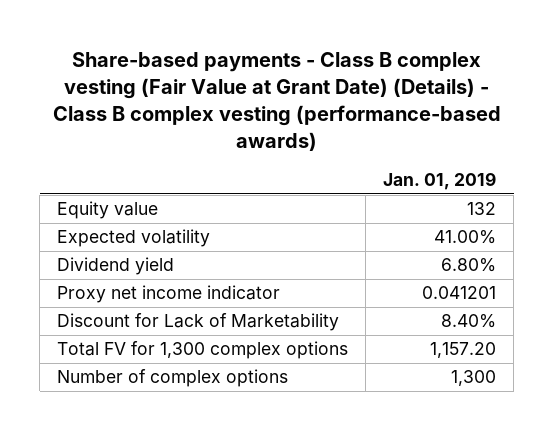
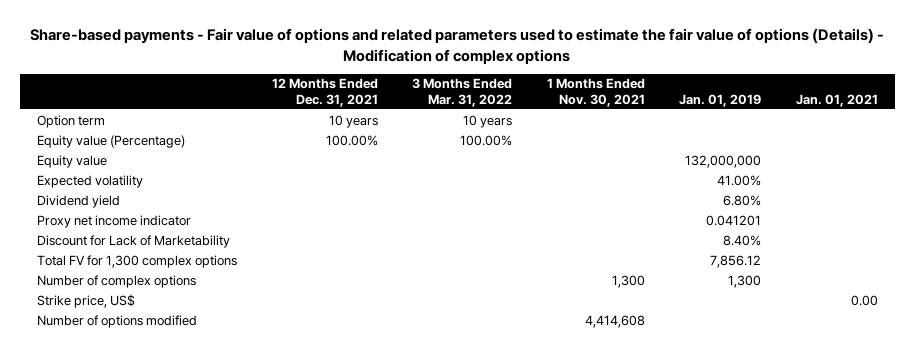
- Share-based payments - Class B complex vesting (Fair Value at Grant Date) (Details) - Class B complex vesting (performance-based awards)
+ Share-based payments - Fair value of options and related parameters used to estimate the fair value of options (Details) - Modification of complex options
- | Jan. 01, 2019
+ | 12 Months Ended Dec. 31, 2021 | 3 Months Ended Mar. 31, 2022 | 1 Months Ended Nov. 30, 2021 | Jan. 01, 2019 | Jan. 01, 2021
- Equity value | 132
+ Option term | 10 years | 10 years | | |
+ Equity value (Percentage) | 100.00% | 100.00% | | |
+ Equity value | | | | 132,000,000 |
- Total FV for 1,300 complex options | 1,157.20
+ Total FV for 1,300 complex options | | | | 7,856.12 |
+ Strike price, US$ | | | | | 0.00
+ Number of options modified | | | 4,414,608 | |

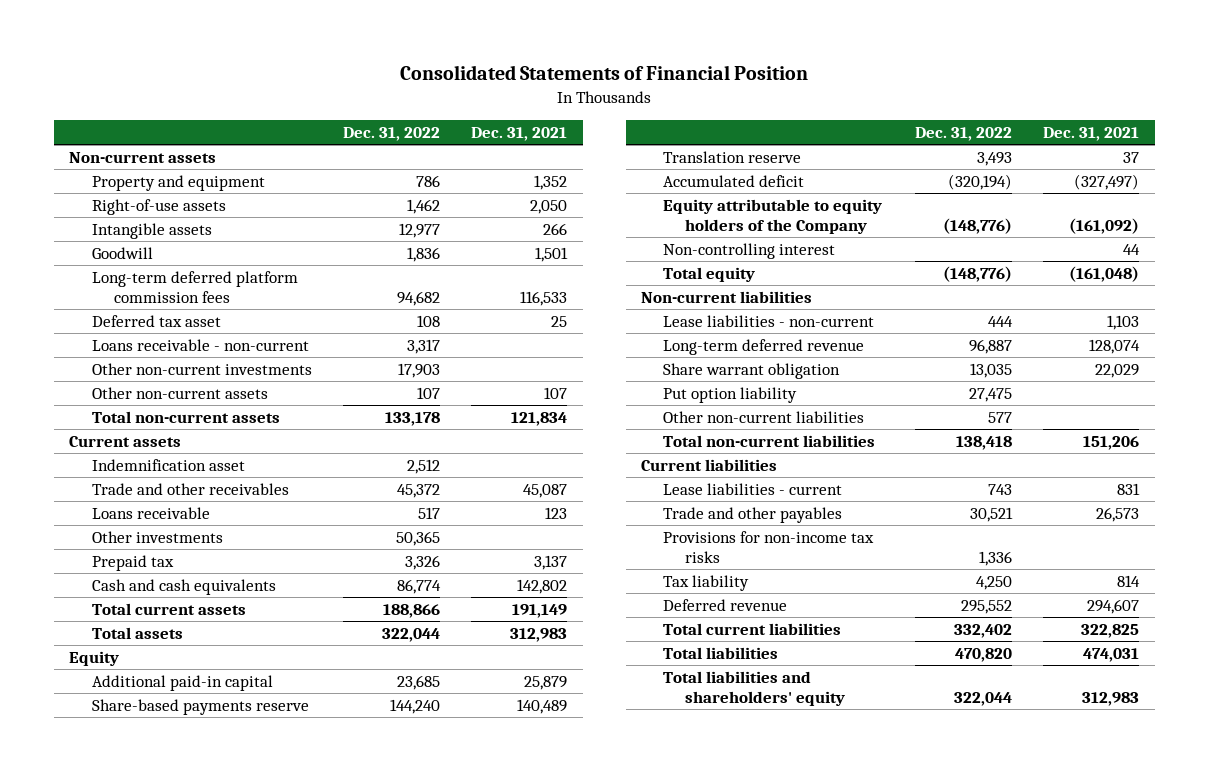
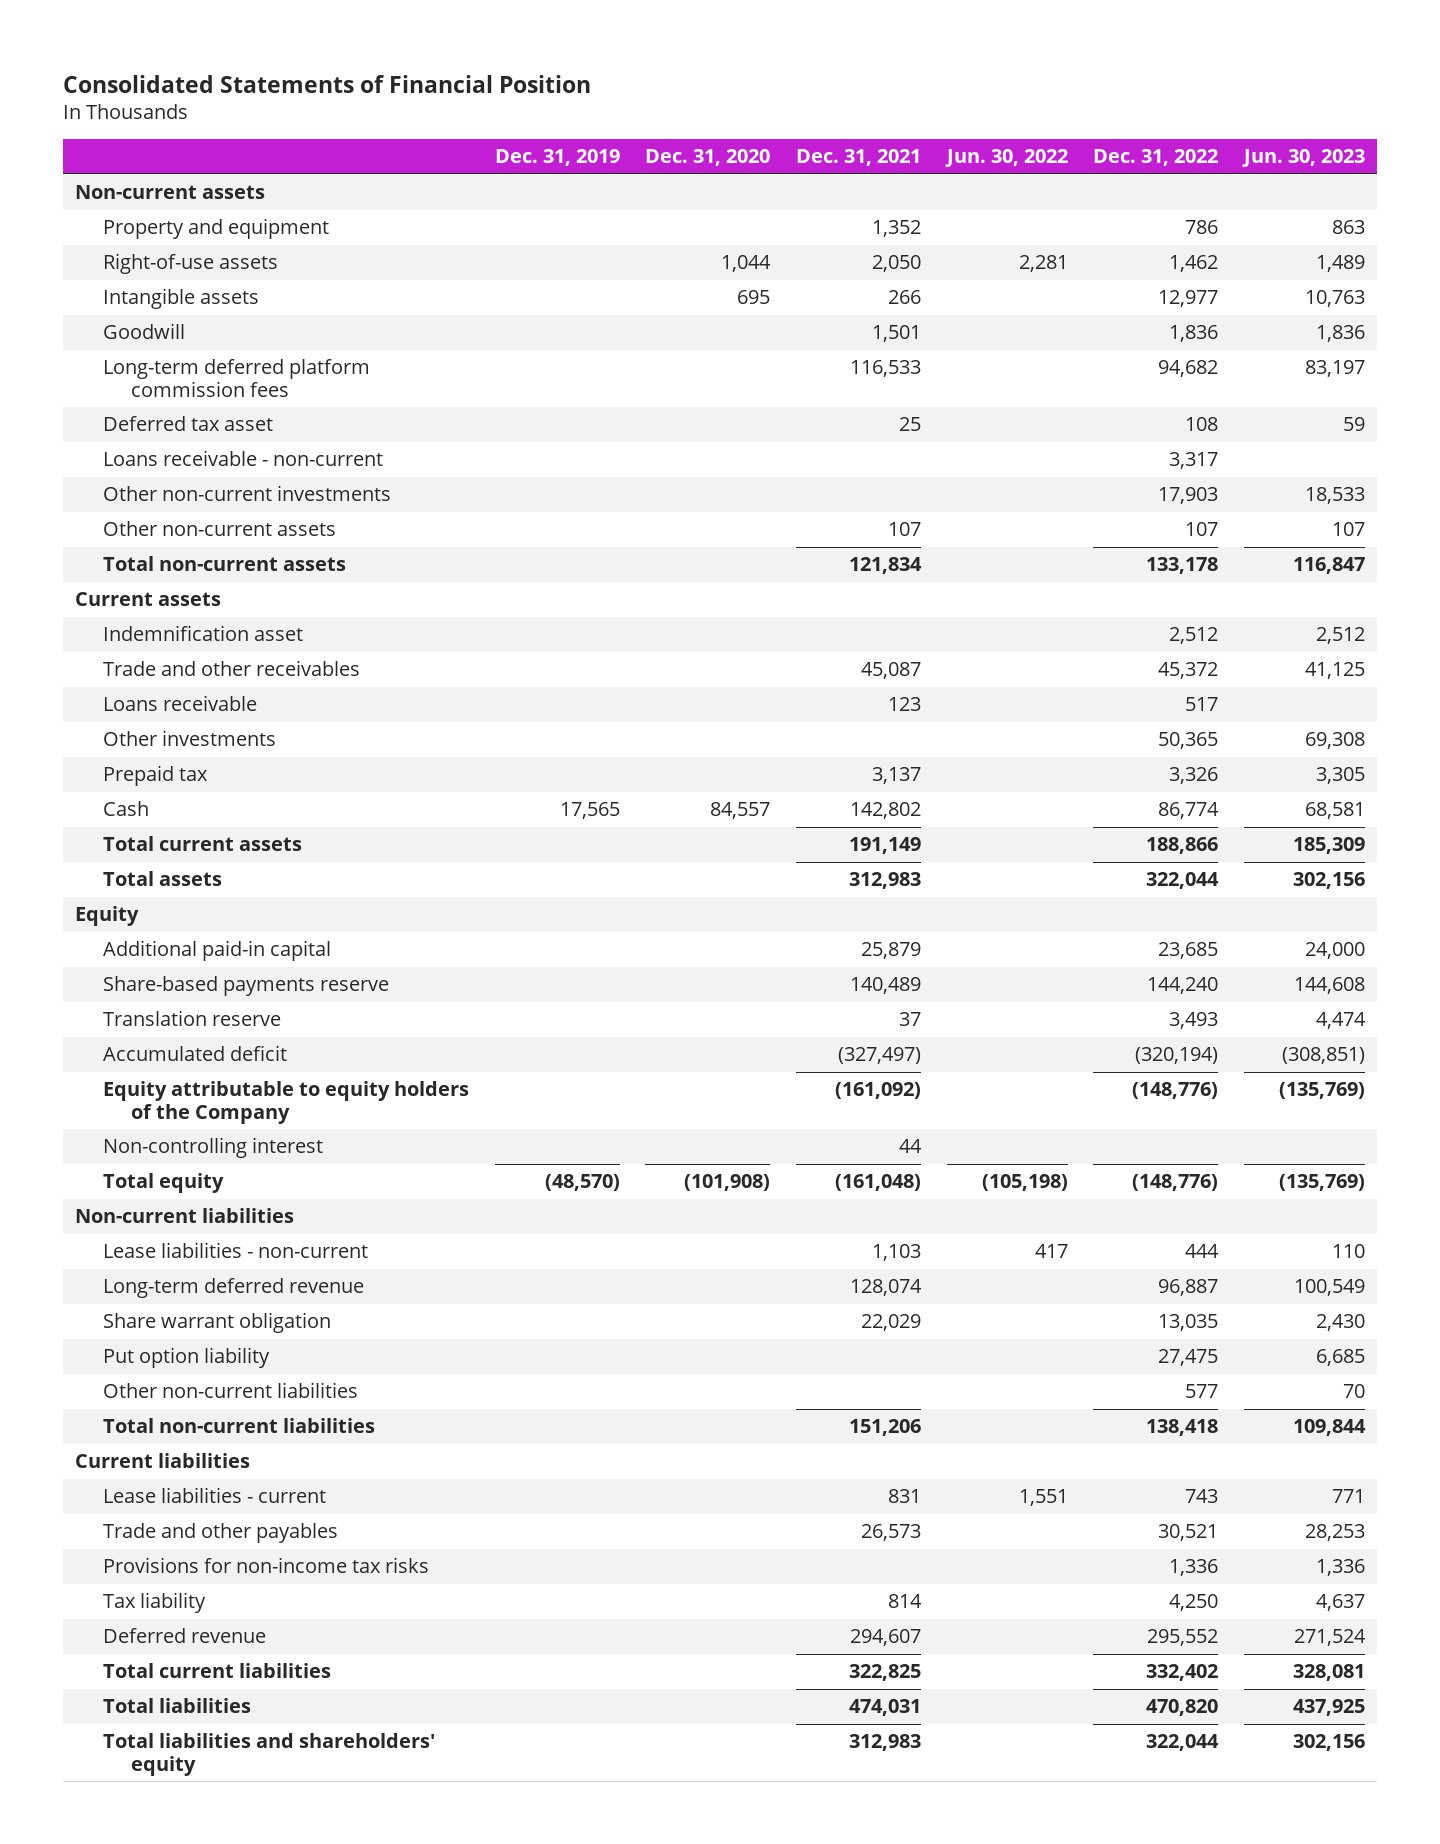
- | Dec. 31, 2022 | Dec. 31, 2021
+ | Dec. 31, 2019 | Dec. 31, 2020 | Dec. 31, 2021 | Jun. 30, 2022 | Dec. 31, 2022 | Jun. 30, 2023
- Cash and cash equivalents | 86,774 | 142,802
+ Cash | 17,565 | 84,557 | 142,802 | | 86,774 | 68,581

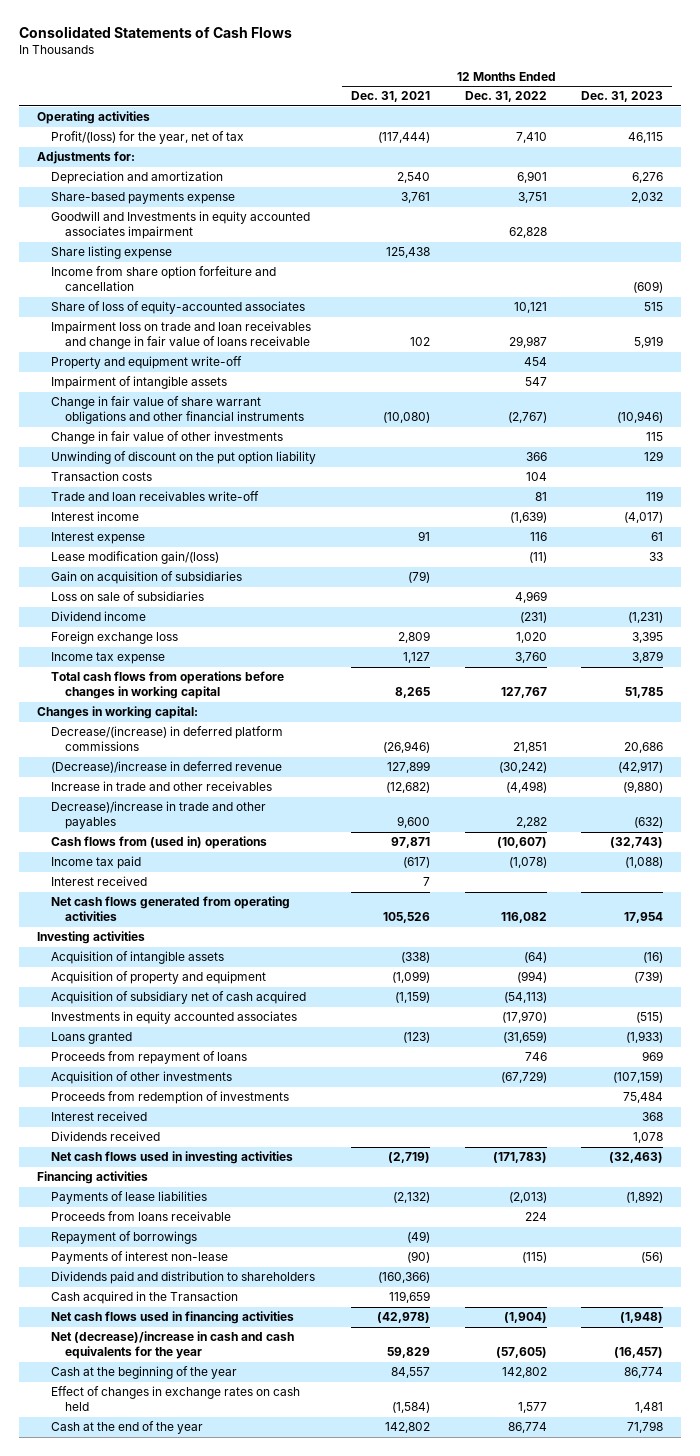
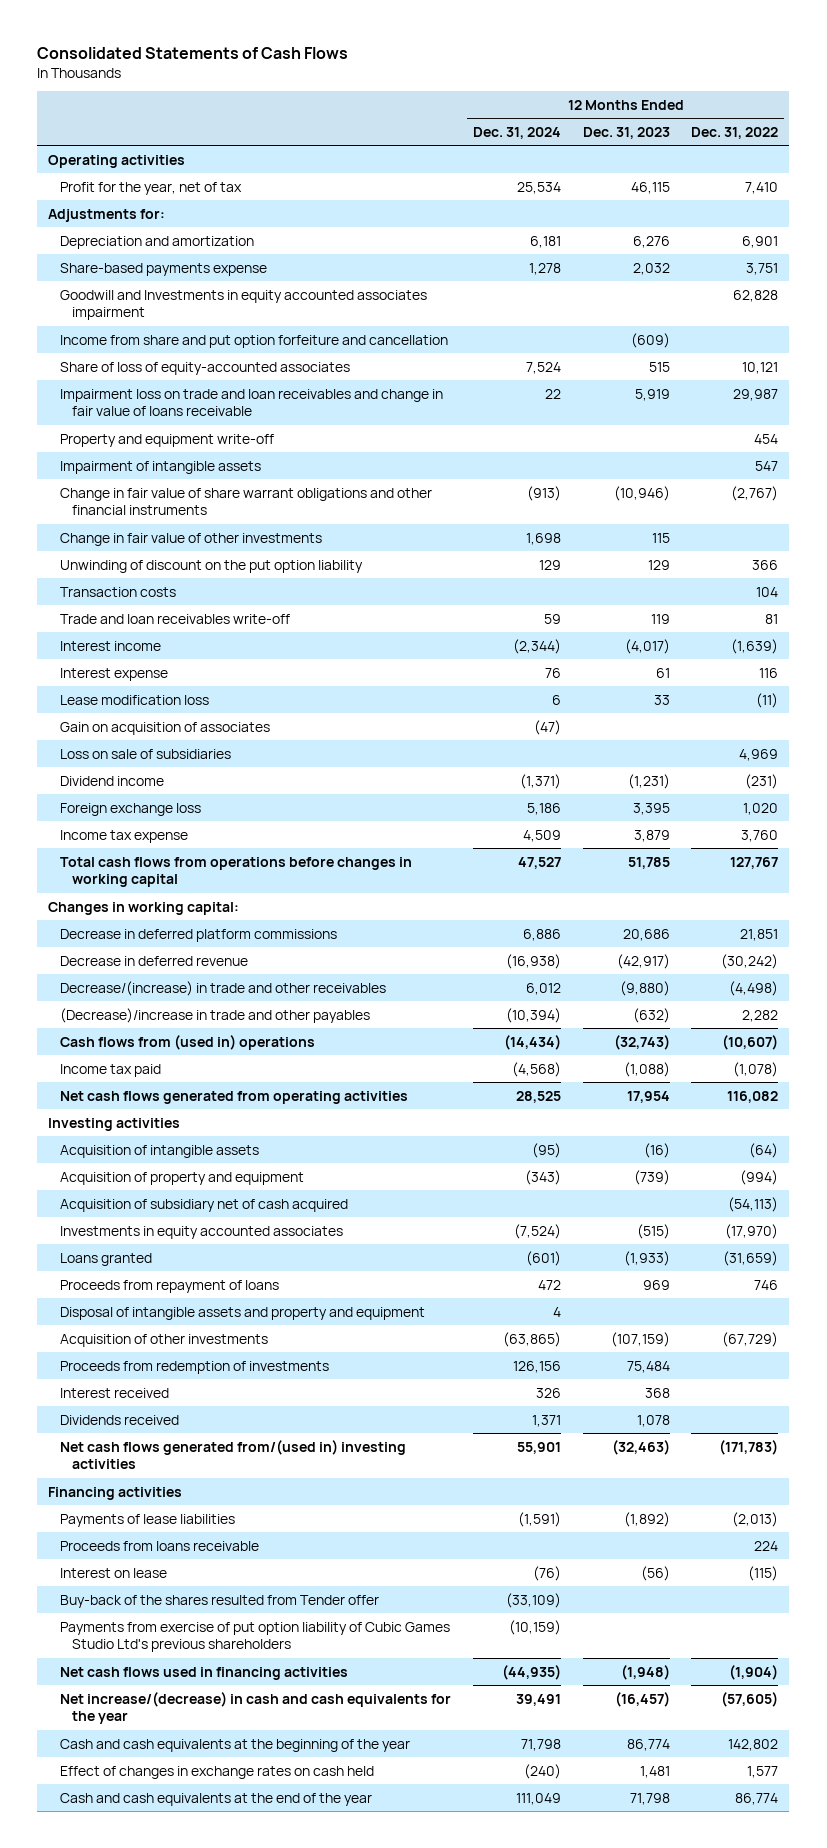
- | 12 Months Ended Dec. 31, 2021 | 12 Months Ended Dec. 31, 2022 | 12 Months Ended Dec. 31, 2023
+ | 12 Months Ended Dec. 31, 2024 | 12 Months Ended Dec. 31, 2023 | 12 Months Ended Dec. 31, 2022
- Profit/(loss) for the year, net of tax | (117,444) | 7,410 | 46,115
+ Profit for the year, net of tax | 25,534 | 46,115 | 7,410
- Share listing expense | 125,438 | |
- Income from share option forfeiture and cancellation | | | (609)
+ Income from share and put option forfeiture and cancellation | | (609) |
- Lease modification gain/(loss) | | (11) | 33
- Gain on acquisition of subsidiaries | (79) | |
+ Lease modification loss | 6 | 33 | (11)
+ Gain on acquisition of associates | (47) | |
- Decrease/(increase) in deferred platform commissions | (26,946) | 21,851 | 20,686
- (Decrease)/increase in deferred revenue | 127,899 | (30,242) | (42,917)
- Increase in trade and other receivables | (12,682) | (4,498) | (9,880)
- Decrease)/increase in trade and other payables | 9,600 | 2,282 | (632)
+ Decrease in deferred platform commissions | 6,886 | 20,686 | 21,851
+ Decrease in deferred revenue | (16,938) | (42,917) | (30,242)
+ Decrease/(increase) in trade and other receivables | 6,012 | (9,880) | (4,498)
+ (Decrease)/increase in trade and other payables | (10,394) | (632) | 2,282
- Interest received | 7 | |
+ Disposal of intangible assets and property and equipment | 4 | |
- Net cash flows used in investing activities | (2,719) | (171,783) | (32,463)
+ Net cash flows generated from/(used in) investing activities | 55,901 | (32,463) | (171,783)
- Repayment of borrowings | (49) | |
- Payments of interest non-lease | (90) | (115) | (56)
- Dividends paid and distribution to shareholders | (160,366) | |
- Cash acquired in the Transaction | 119,659 | |
+ Interest on lease | (76) | (56) | (115)
+ Buy-back of the shares resulted from Tender offer | (33,109) | |
+ Payments from exercise of put option liability of Cubic Games Studio Ltd's previous shareholders | (10,159) | |
- Net (decrease)/increase in cash and cash equivalents for the year | 59,829 | (57,605) | (16,457)
- Cash at the beginning of the year | 84,557 | 142,802 | 86,774
+ Net increase/(decrease) in cash and cash equivalents for the year | 39,491 | (16,457) | (57,605)
+ Cash and cash equivalents at the beginning of the year | 71,798 | 86,774 | 142,802
- Cash at the end of the year | 142,802 | 86,774 | 71,798
+ Cash and cash equivalents at the end of the year | 111,049 | 71,798 | 86,774

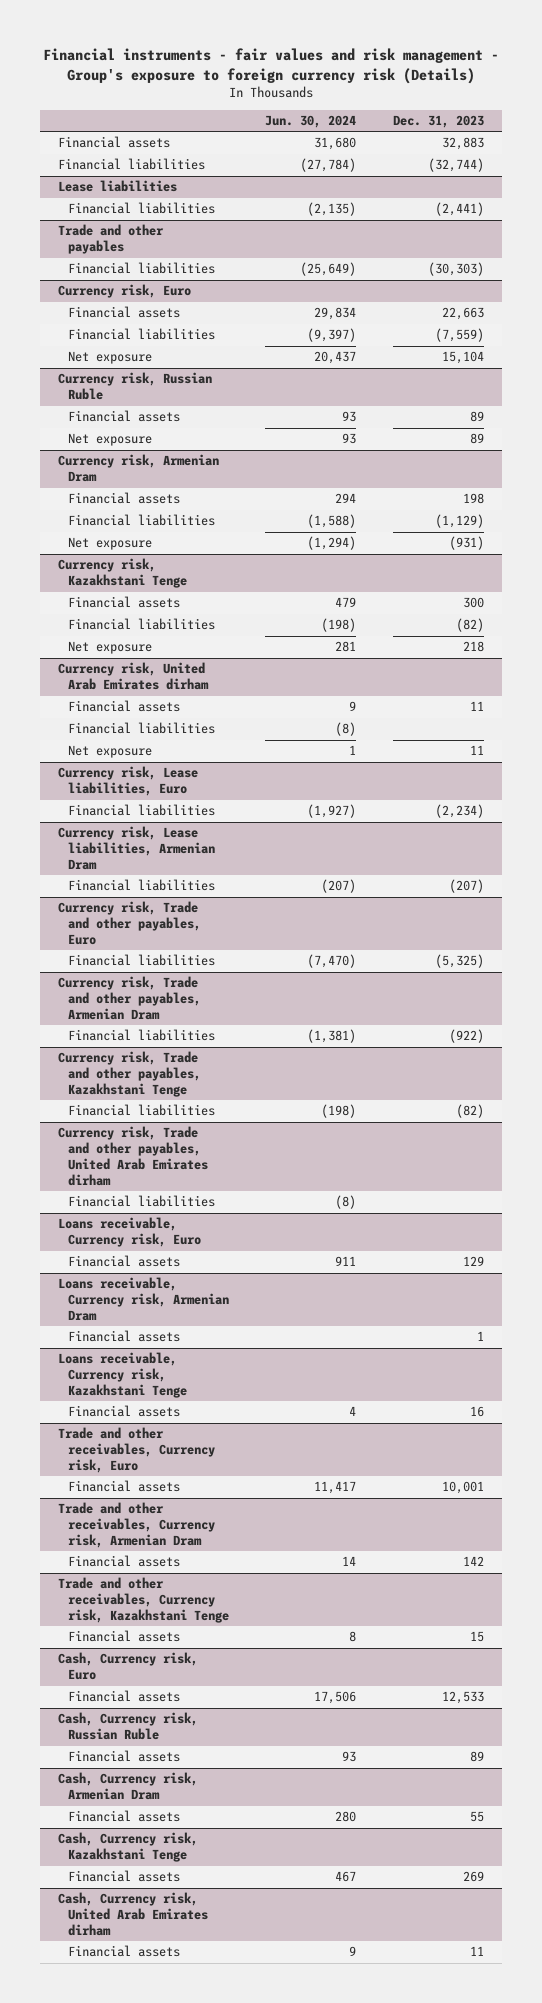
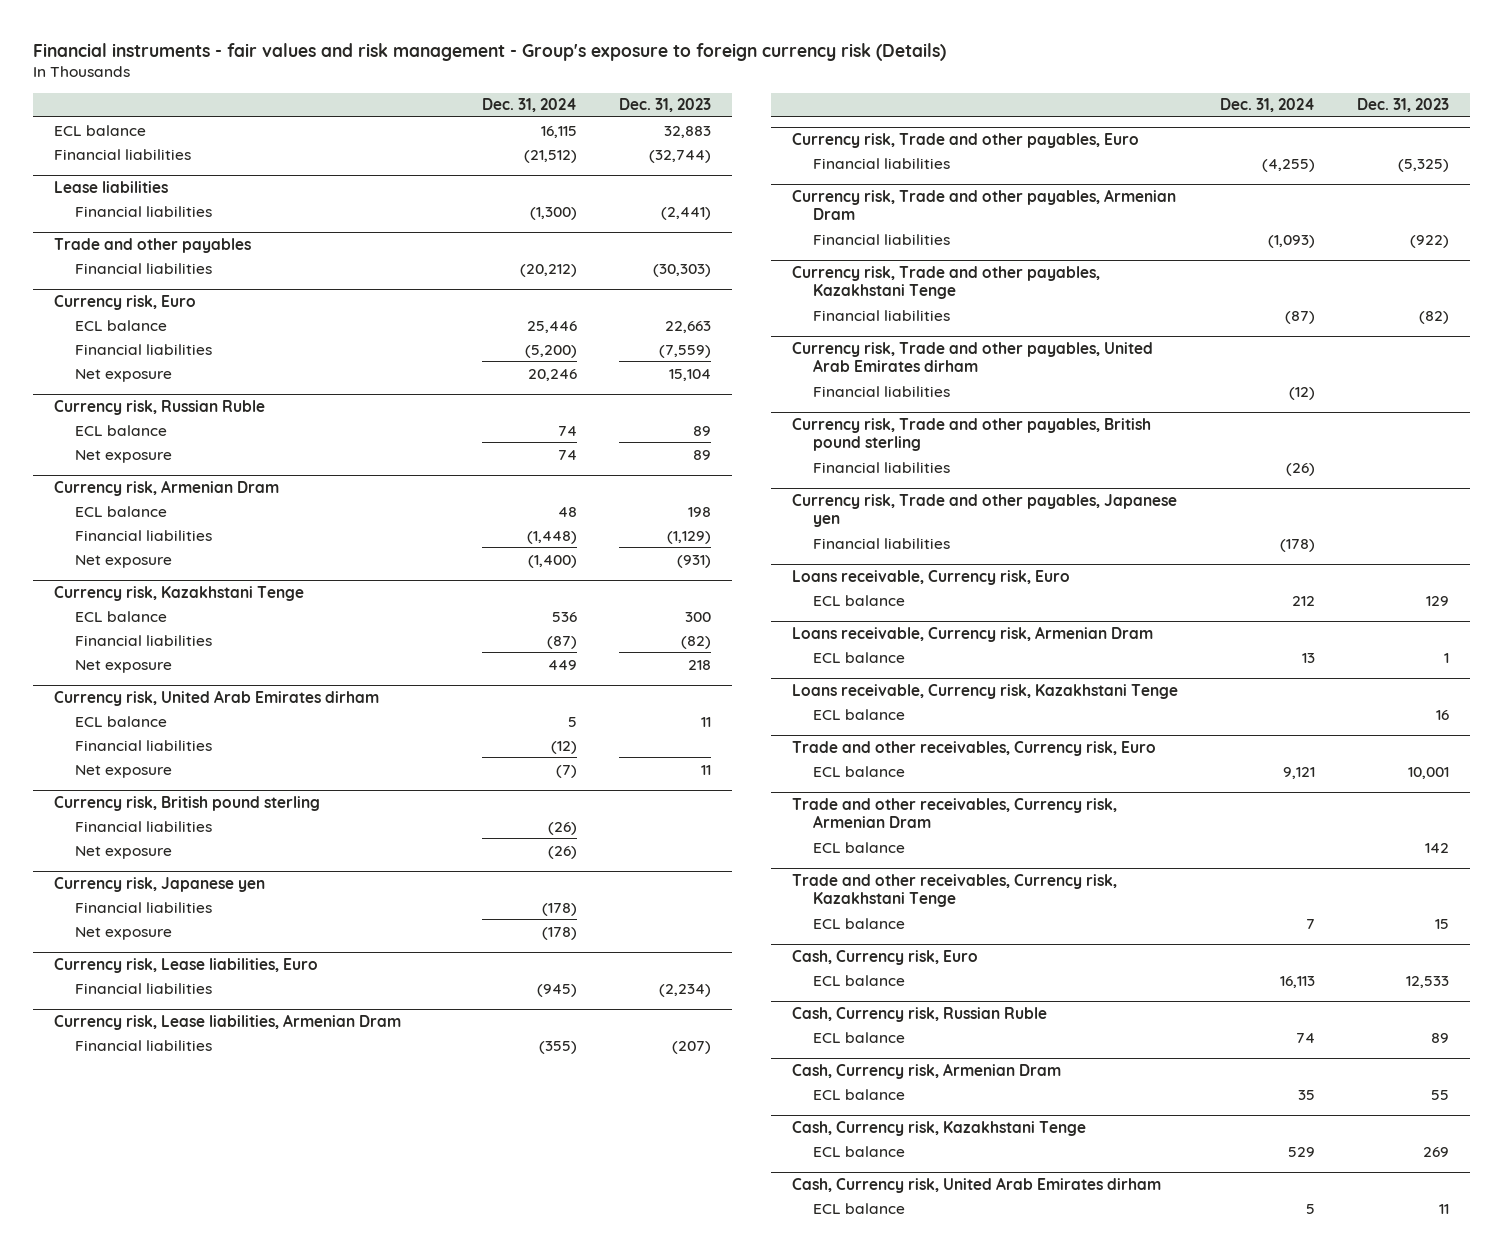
- | Jun. 30, 2024 | Dec. 31, 2023
+ | Dec. 31, 2024 | Dec. 31, 2023
- Financial assets | 31,680 | 32,883
+ ECL balance | 16,115 | 32,883
@ Currency risk, Euro
- Financial assets | 29,834 | 22,663
+ ECL balance | 25,446 | 22,663
@ Currency risk, Russian Ruble
- Financial assets | 93 | 89
+ ECL balance | 74 | 89
@ Currency risk, Armenian Dram
- Financial assets | 294 | 198
+ ECL balance | 48 | 198
@ Currency risk, Kazakhstani Tenge
- Financial assets | 479 | 300
+ ECL balance | 536 | 300
@ Currency risk, United Arab Emirates dirham
- Financial assets | 9 | 11
+ ECL balance | 5 | 11
+ Currency risk, British pound sterling
+ Financial liabilities | (26) |
+ Net exposure | (26) |
+ Currency risk, Japanese yen
+ Financial liabilities | (178) |
+ Net exposure | (178) |
+ Currency risk, Trade and other payables, British pound sterling
+ Financial liabilities | (26) |
+ Currency risk, Trade and other payables, Japanese yen
+ Financial liabilities | (178) |
@ Loans receivable, Currency risk, Euro
- Financial assets | 911 | 129
+ ECL balance | 212 | 129
@ Loans receivable, Currency risk, Armenian Dram
- Financial assets | | 1
+ ECL balance | 13 | 1
@ Loans receivable, Currency risk, Kazakhstani Tenge
- Financial assets | 4 | 16
+ ECL balance | | 16
@ Trade and other receivables, Currency risk, Euro
- Financial assets | 11,417 | 10,001
+ ECL balance | 9,121 | 10,001
@ Trade and other receivables, Currency risk, Armenian Dram
- Financial assets | 14 | 142
+ ECL balance | | 142
@ Trade and other receivables, Currency risk, Kazakhstani Tenge
- Financial assets | 8 | 15
+ ECL balance | 7 | 15
@ Cash, Currency risk, Euro
- Financial assets | 17,506 | 12,533
+ ECL balance | 16,113 | 12,533
@ Cash, Currency risk, Russian Ruble
- Financial assets | 93 | 89
+ ECL balance | 74 | 89
@ Cash, Currency risk, Armenian Dram
- Financial assets | 280 | 55
+ ECL balance | 35 | 55
@ Cash, Currency risk, Kazakhstani Tenge
- Financial assets | 467 | 269
+ ECL balance | 529 | 269
@ Cash, Currency risk, United Arab Emirates dirham
- Financial assets | 9 | 11
+ ECL balance | 5 | 11

